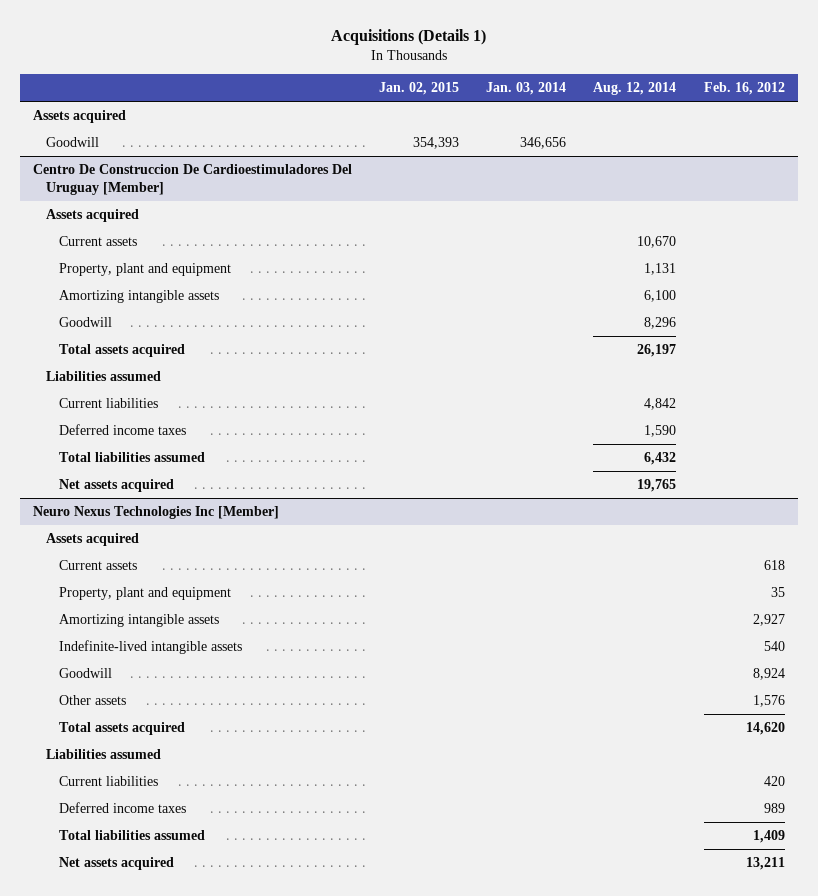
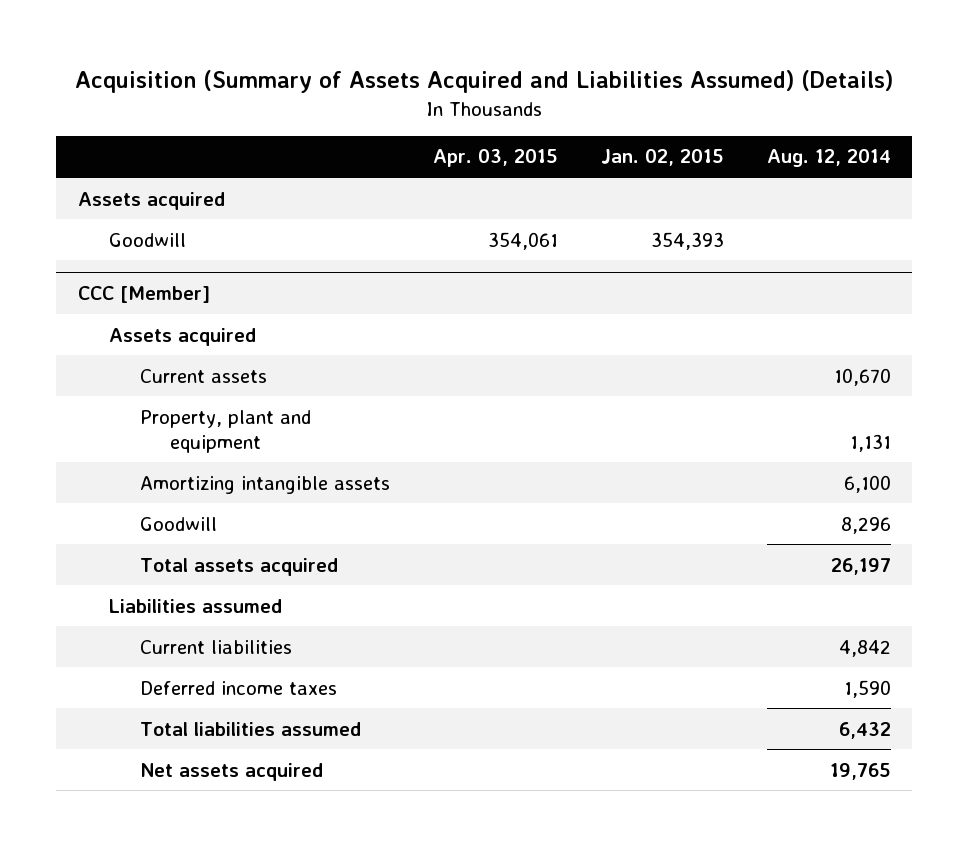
- Acquisitions (Details 1)
+ Acquisition (Summary of Assets Acquired and Liabilities Assumed) (Details)
- | Jan. 02, 2015 | Jan. 03, 2014 | Aug. 12, 2014 | Feb. 16, 2012
+ | Apr. 03, 2015 | Jan. 02, 2015 | Aug. 12, 2014
- Centro De Construccion De Cardioestimuladores Del Uruguay [Member]
+ CCC [Member]
- Neuro Nexus Technologies Inc [Member]
- Assets acquired
- Current assets | | | | 618
- Property, plant and equipment | | | | 35
- Amortizing intangible assets | | | | 2,927
- Indefinite-lived intangible assets | | | | 540
- Goodwill | | | | 8,924
- Other assets | | | | 1,576
- Total assets acquired | | | | 14,620
- Liabilities assumed
- Current liabilities | | | | 420
- Deferred income taxes | | | | 989
- Total liabilities assumed | | | | 1,409
- Net assets acquired | | | | 13,211

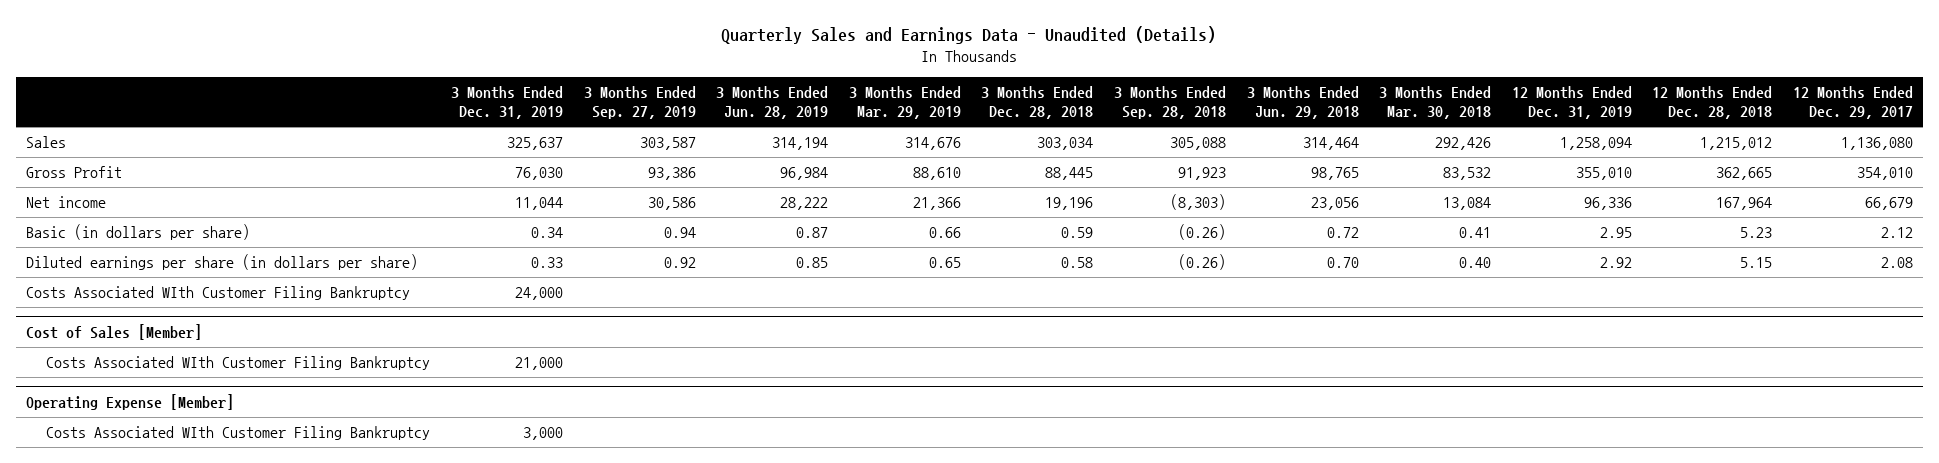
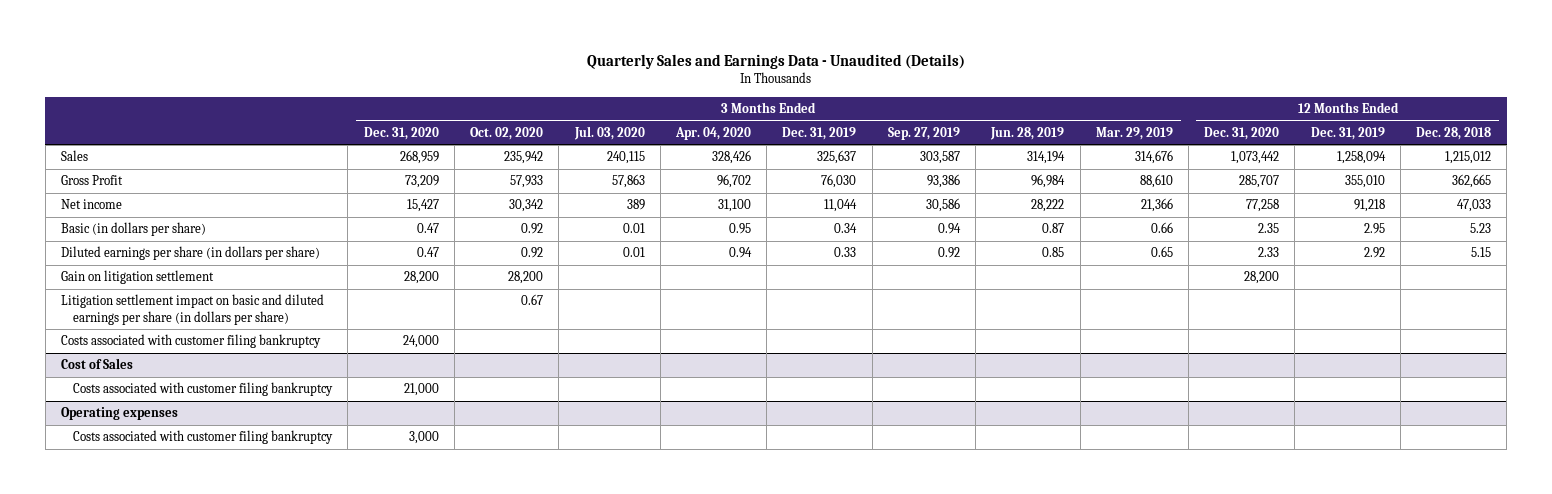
- | 3 Months Ended Dec. 31, 2019 | 3 Months Ended Sep. 27, 2019 | 3 Months Ended Jun. 28, 2019 | 3 Months Ended Mar. 29, 2019 | 3 Months Ended Dec. 28, 2018 | 3 Months Ended Sep. 28, 2018 | 3 Months Ended Jun. 29, 2018 | 3 Months Ended Mar. 30, 2018 | 12 Months Ended Dec. 31, 2019 | 12 Months Ended Dec. 28, 2018 | 12 Months Ended Dec. 29, 2017
+ | 3 Months Ended Dec. 31, 2020 | 3 Months Ended Oct. 02, 2020 | 3 Months Ended Jul. 03, 2020 | 3 Months Ended Apr. 04, 2020 | 3 Months Ended Dec. 31, 2019 | 3 Months Ended Sep. 27, 2019 | 3 Months Ended Jun. 28, 2019 | 3 Months Ended Mar. 29, 2019 | 12 Months Ended Dec. 31, 2020 | 12 Months Ended Dec. 31, 2019 | 12 Months Ended Dec. 28, 2018
- Net income | 11,044 | 30,586 | 28,222 | 21,366 | 19,196 | (8,303) | 23,056 | 13,084 | 96,336 | 167,964 | 66,679
+ Net income | 15,427 | 30,342 | 389 | 31,100 | 11,044 | 30,586 | 28,222 | 21,366 | 77,258 | 91,218 | 47,033
- Costs Associated WIth Customer Filing Bankruptcy | 24,000 | | | | | | | | | |
- Cost of Sales [Member]
- Costs Associated WIth Customer Filing Bankruptcy | 21,000 | | | | | | | | | |
- Operating Expense [Member]
- Costs Associated WIth Customer Filing Bankruptcy | 3,000 | | | | | | | | | |
+ Gain on litigation settlement | 28,200 | 28,200 | | | | | | | 28,200 | |
+ Litigation settlement impact on basic and diluted earnings per share (in dollars per share) | | 0.67 | | | | | | | | |
+ Costs associated with customer filing bankruptcy | 24,000 | | | | | | | | | |
+ Cost of Sales
+ Costs associated with customer filing bankruptcy | 21,000 | | | | | | | | | |
+ Operating expenses
+ Costs associated with customer filing bankruptcy | 3,000 | | | | | | | | | |

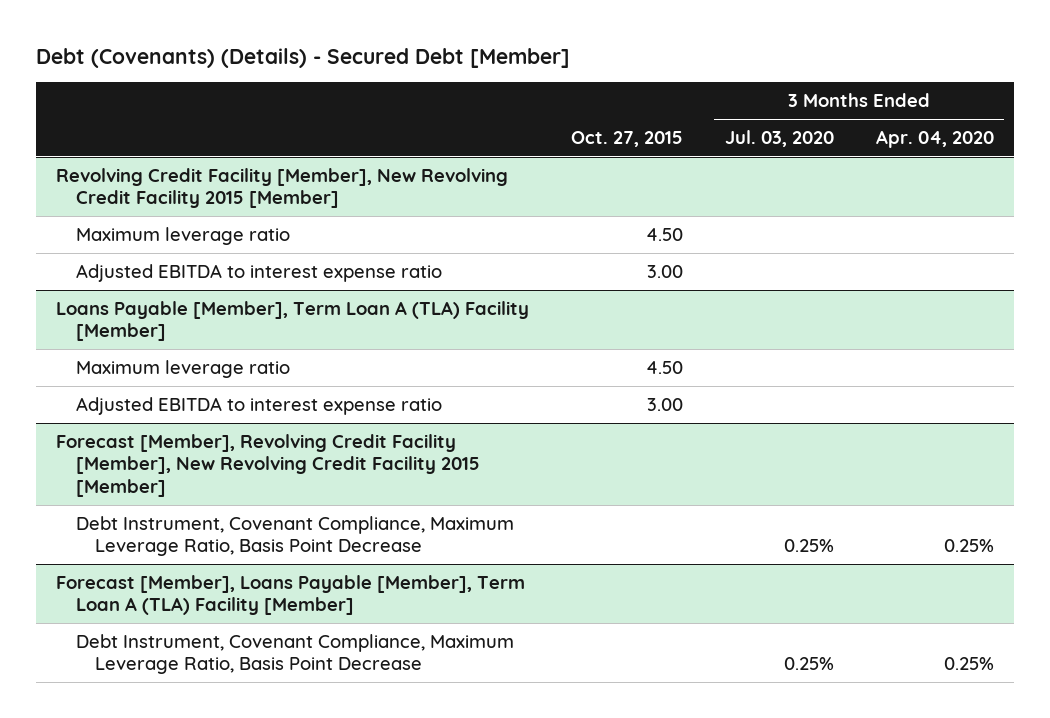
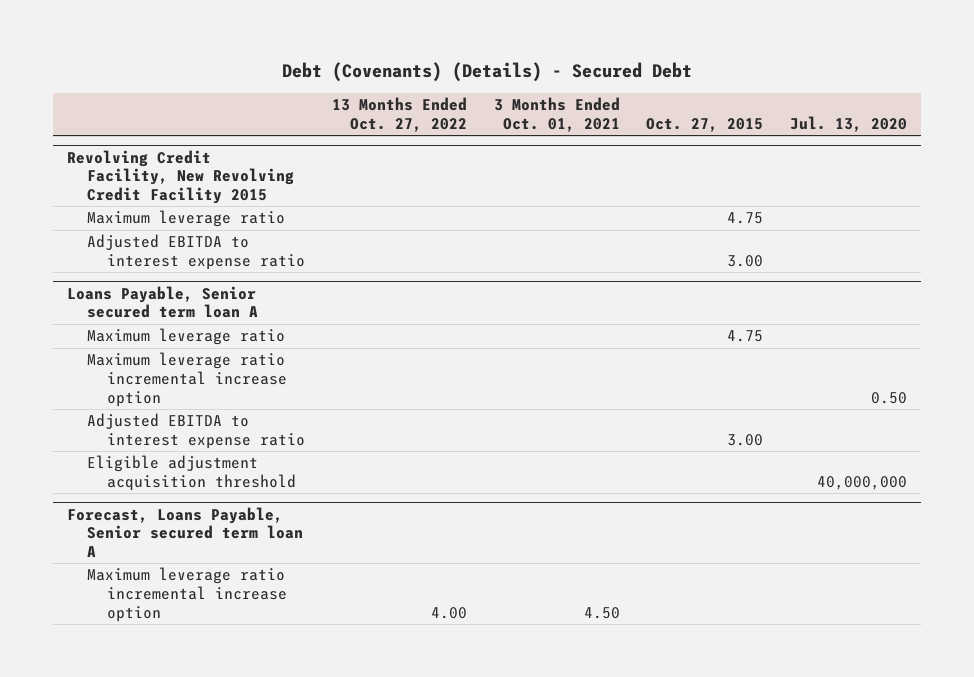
- Debt (Covenants) (Details) - Secured Debt [Member]
+ Debt (Covenants) (Details) - Secured Debt
- | Oct. 27, 2015 | 3 Months Ended Jul. 03, 2020 | 3 Months Ended Apr. 04, 2020
+ | 13 Months Ended Oct. 27, 2022 | 3 Months Ended Oct. 01, 2021 | Oct. 27, 2015 | Jul. 13, 2020
- Revolving Credit Facility [Member], New Revolving Credit Facility 2015 [Member]
- Maximum leverage ratio | 4.50 | |
+ Revolving Credit Facility, New Revolving Credit Facility 2015
+ Maximum leverage ratio | | | 4.75 |
- Loans Payable [Member], Term Loan A (TLA) Facility [Member]
- Maximum leverage ratio | 4.50 | |
+ Loans Payable, Senior secured term loan A
+ Maximum leverage ratio | | | 4.75 |
+ Maximum leverage ratio incremental increase option | | | | 0.50
- Forecast [Member], Revolving Credit Facility [Member], New Revolving Credit Facility 2015 [Member]
- Debt Instrument, Covenant Compliance, Maximum Leverage Ratio, Basis Point Decrease | | 0.25% | 0.25%
- Forecast [Member], Loans Payable [Member], Term Loan A (TLA) Facility [Member]
- Debt Instrument, Covenant Compliance, Maximum Leverage Ratio, Basis Point Decrease | | 0.25% | 0.25%
+ Eligible adjustment acquisition threshold | | | | 40,000,000
+ Forecast, Loans Payable, Senior secured term loan A
+ Maximum leverage ratio incremental increase option | 4.00 | 4.50 | |

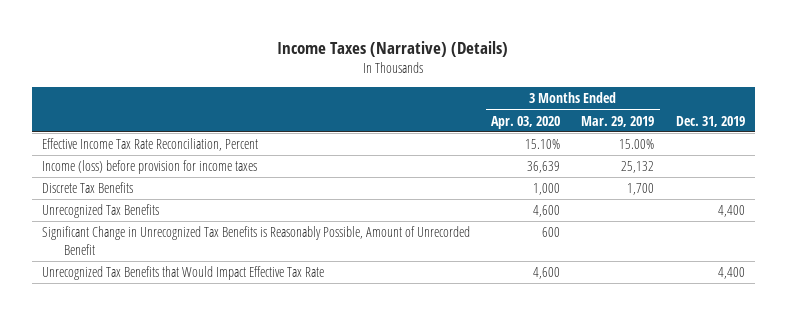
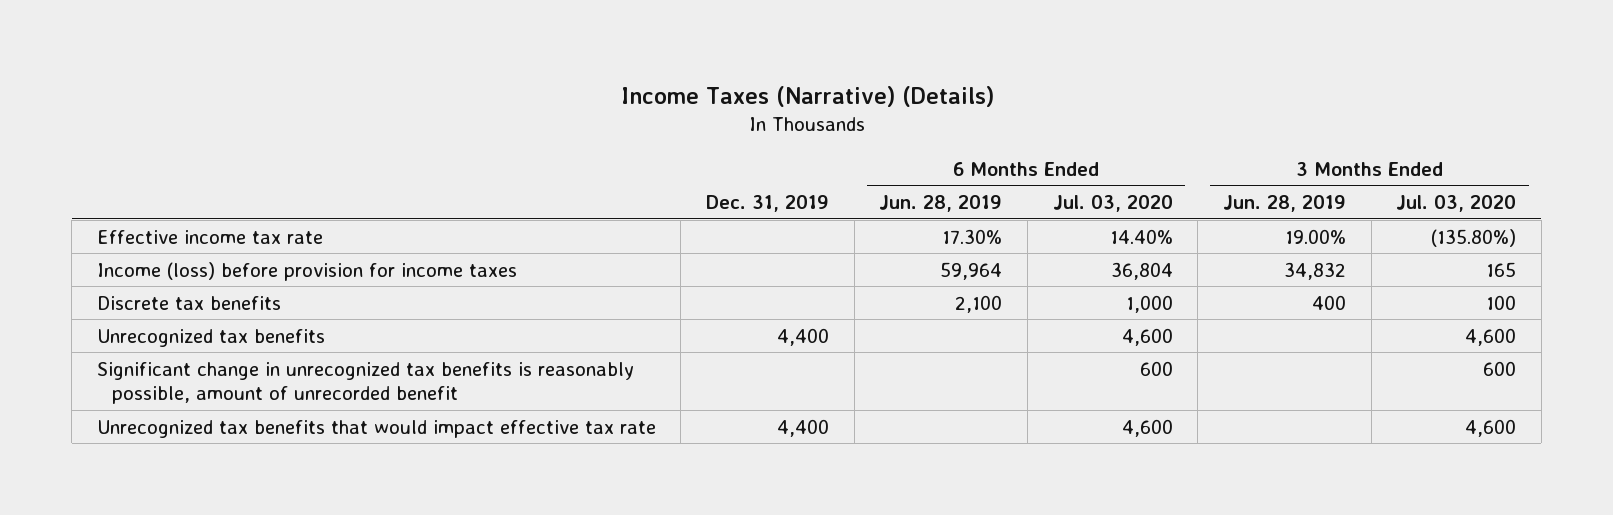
- | 3 Months Ended Apr. 03, 2020 | 3 Months Ended Mar. 29, 2019 | Dec. 31, 2019
+ | Dec. 31, 2019 | 6 Months Ended Jun. 28, 2019 | 6 Months Ended Jul. 03, 2020 | 3 Months Ended Jun. 28, 2019 | 3 Months Ended Jul. 03, 2020
- Effective Income Tax Rate Reconciliation, Percent | 15.10% | 15.00% |
+ Effective income tax rate | | 17.30% | 14.40% | 19.00% | (135.80%)
- Discrete Tax Benefits | 1,000 | 1,700 |
- Unrecognized Tax Benefits | 4,600 | | 4,400
- Significant Change in Unrecognized Tax Benefits is Reasonably Possible, Amount of Unrecorded Benefit | 600 | |
- Unrecognized Tax Benefits that Would Impact Effective Tax Rate | 4,600 | | 4,400
+ Discrete tax benefits | | 2,100 | 1,000 | 400 | 100
+ Unrecognized tax benefits | 4,400 | | 4,600 | | 4,600
+ Significant change in unrecognized tax benefits is reasonably possible, amount of unrecorded benefit | | | 600 | | 600
+ Unrecognized tax benefits that would impact effective tax rate | 4,400 | | 4,600 | | 4,600

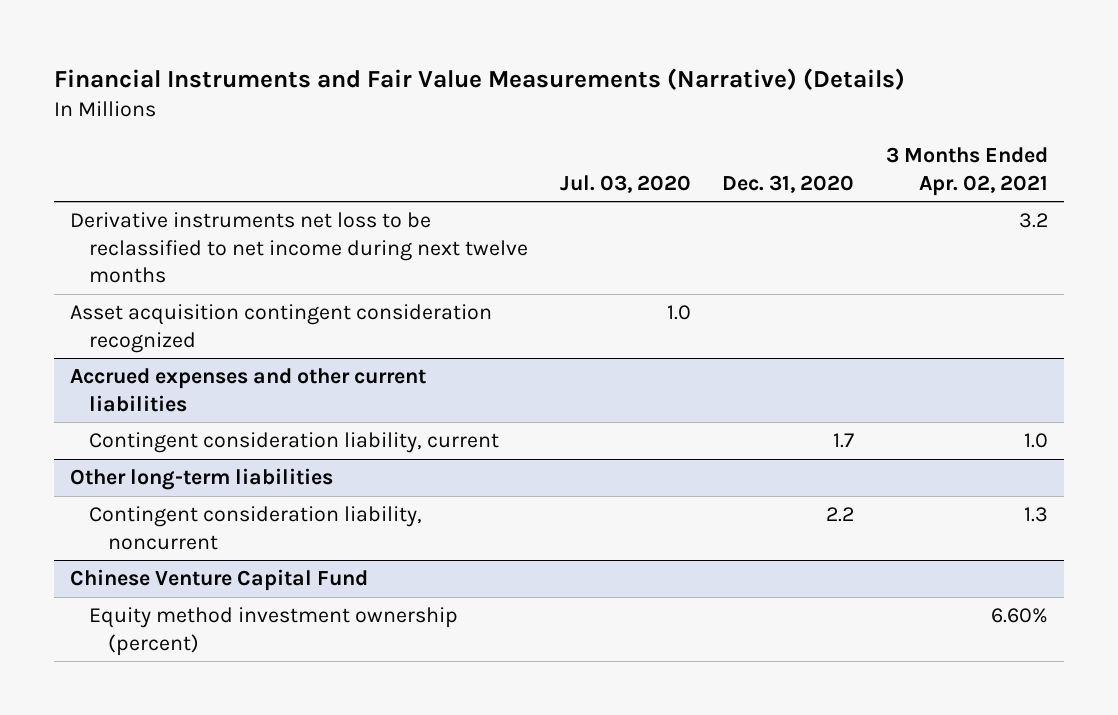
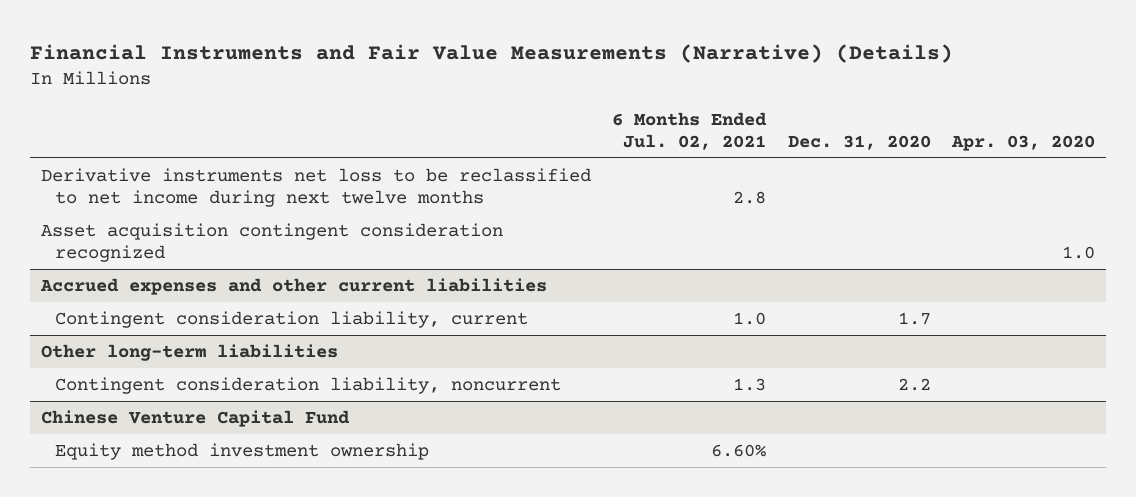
- | Jul. 03, 2020 | Dec. 31, 2020 | 3 Months Ended Apr. 02, 2021
+ | 6 Months Ended Jul. 02, 2021 | Dec. 31, 2020 | Apr. 03, 2020
@ Chinese Venture Capital Fund
- Equity method investment ownership (percent) | | | 6.60%
+ Equity method investment ownership | 6.60% | |

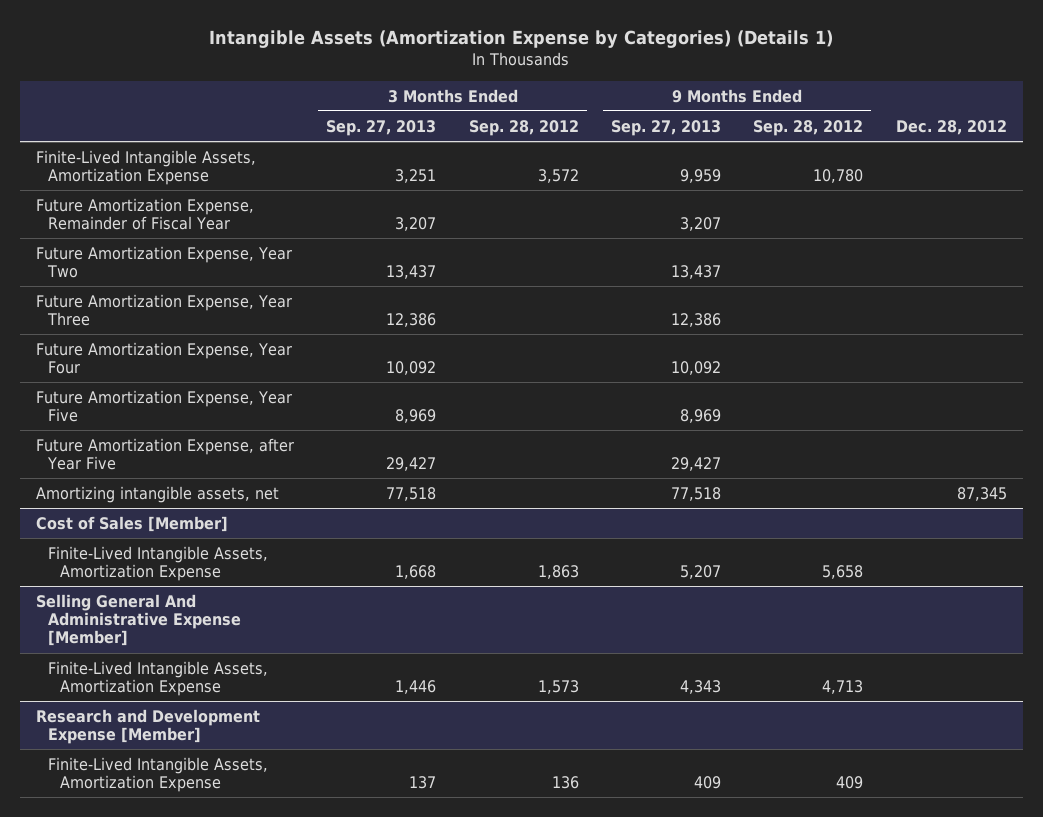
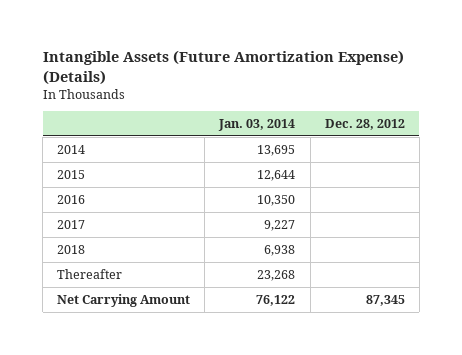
- Intangible Assets (Amortization Expense by Categories) (Details 1)
+ Intangible Assets (Future Amortization Expense) (Details)
- | 3 Months Ended Sep. 27, 2013 | 3 Months Ended Sep. 28, 2012 | 9 Months Ended Sep. 27, 2013 | 9 Months Ended Sep. 28, 2012 | Dec. 28, 2012
+ | Jan. 03, 2014 | Dec. 28, 2012
- Finite-Lived Intangible Assets, Amortization Expense | 3,251 | 3,572 | 9,959 | 10,780 |
- Future Amortization Expense, Remainder of Fiscal Year | 3,207 | | 3,207 | |
- Future Amortization Expense, Year Two | 13,437 | | 13,437 | |
- Future Amortization Expense, Year Three | 12,386 | | 12,386 | |
- Future Amortization Expense, Year Four | 10,092 | | 10,092 | |
- Future Amortization Expense, Year Five | 8,969 | | 8,969 | |
- Future Amortization Expense, after Year Five | 29,427 | | 29,427 | |
- Amortizing intangible assets, net | 77,518 | | 77,518 | | 87,345
- Cost of Sales [Member]
- Finite-Lived Intangible Assets, Amortization Expense | 1,668 | 1,863 | 5,207 | 5,658 |
- Selling General And Administrative Expense [Member]
- Finite-Lived Intangible Assets, Amortization Expense | 1,446 | 1,573 | 4,343 | 4,713 |
- Research and Development Expense [Member]
- Finite-Lived Intangible Assets, Amortization Expense | 137 | 136 | 409 | 409 |
+ 2014 | 13,695 |
+ 2015 | 12,644 |
+ 2016 | 10,350 |
+ 2017 | 9,227 |
+ 2018 | 6,938 |
+ Thereafter | 23,268 |
+ Net Carrying Amount | 76,122 | 87,345

